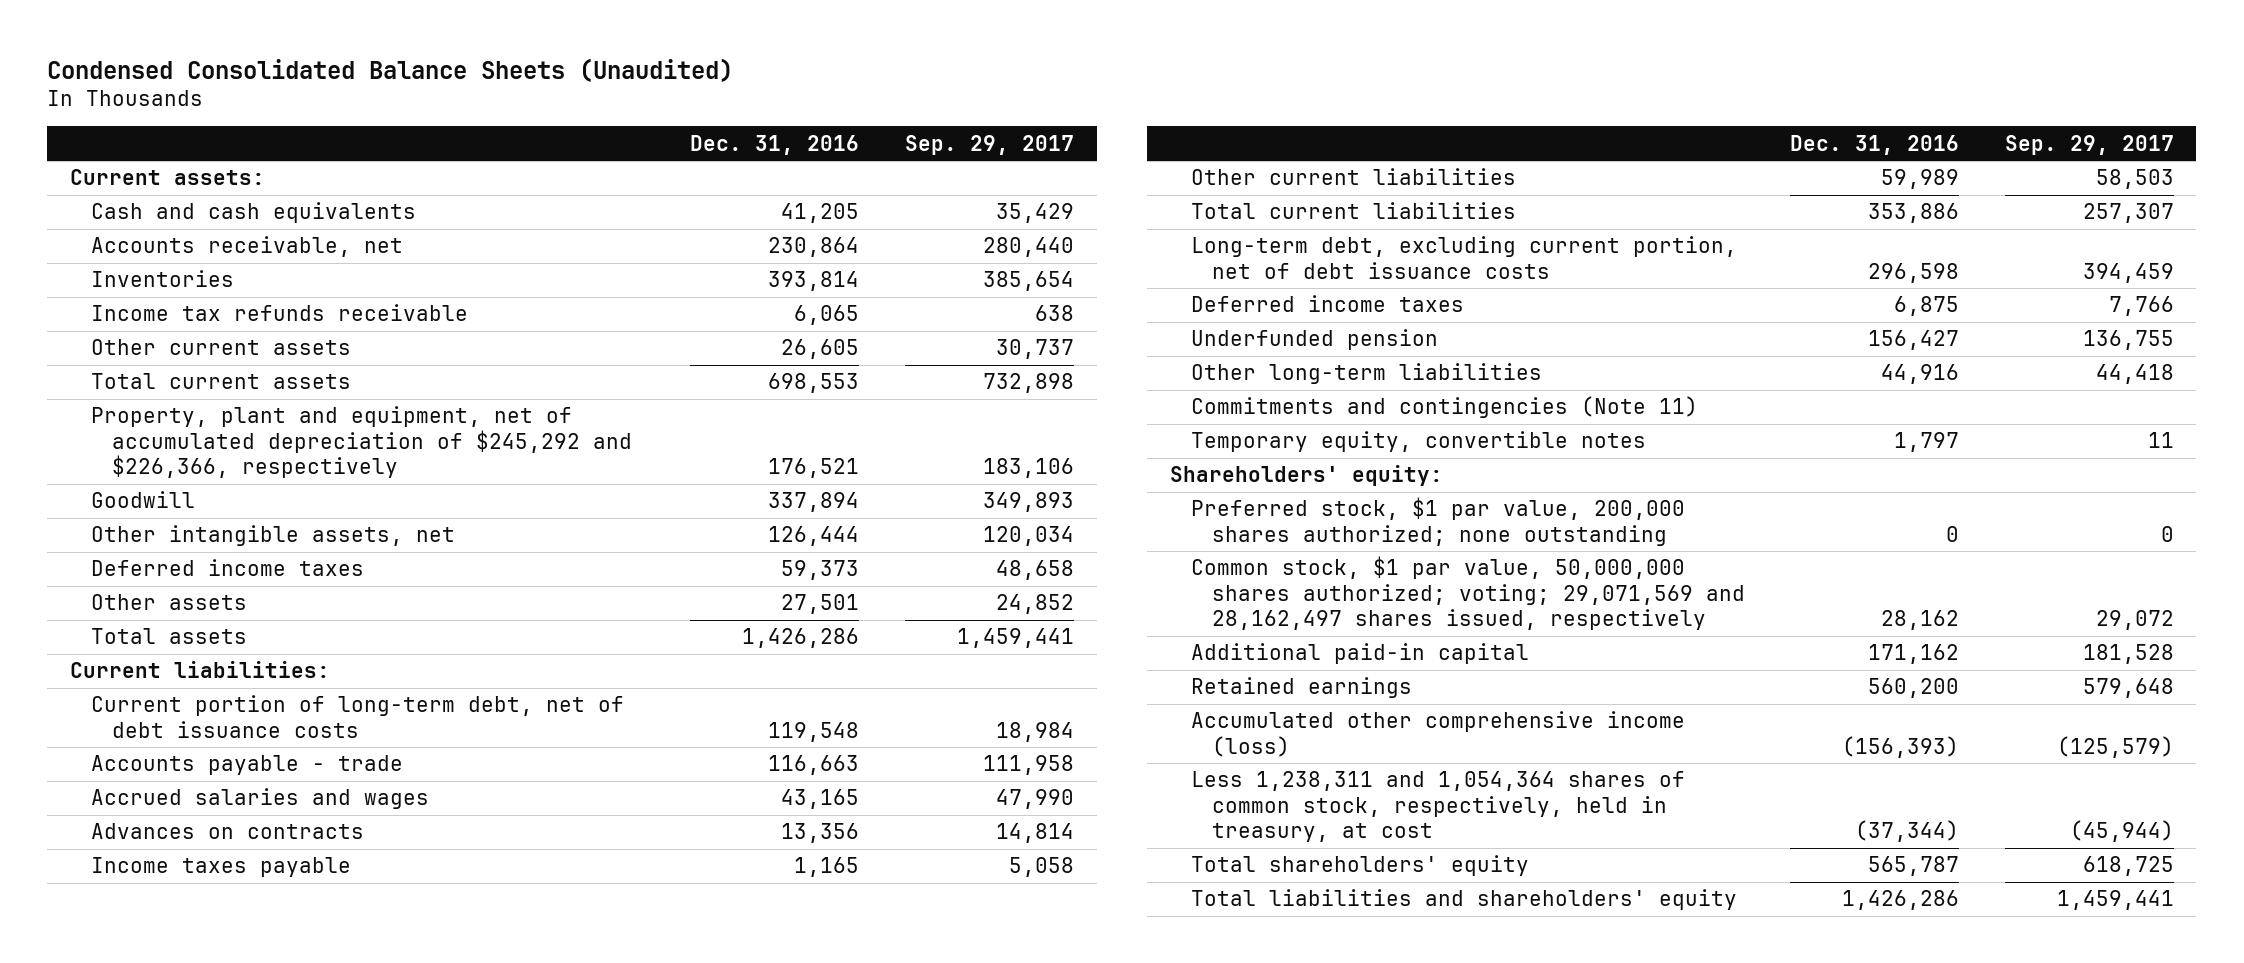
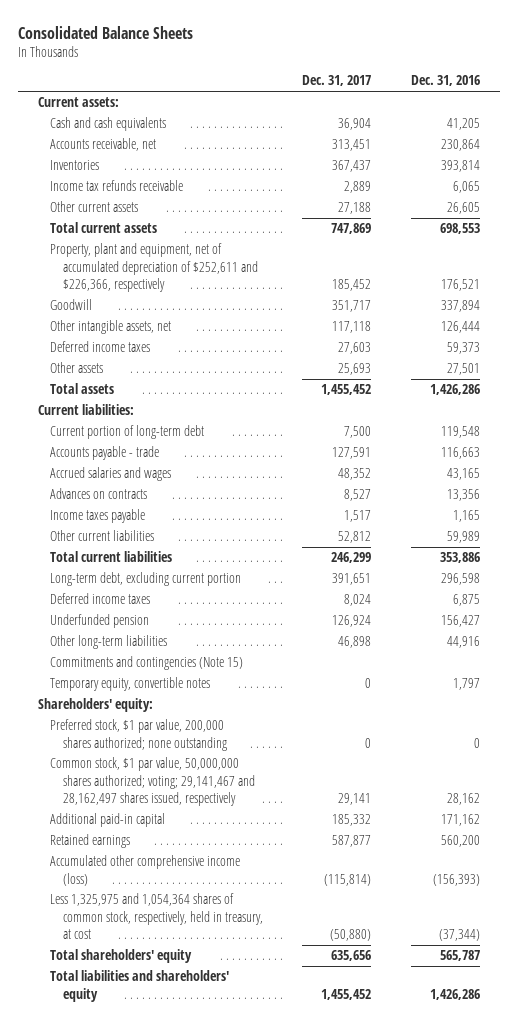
- Condensed Consolidated Balance Sheets (Unaudited)
+ Consolidated Balance Sheets
- | Dec. 31, 2016 | Sep. 29, 2017
+ | Dec. 31, 2017 | Dec. 31, 2016
- Property, plant and equipment, net of accumulated depreciation of $245,292 and $226,366, respectively | 176,521 | 183,106
+ Property, plant and equipment, net of accumulated depreciation of $252,611 and $226,366, respectively | 185,452 | 176,521
- Current portion of long-term debt, net of debt issuance costs | 119,548 | 18,984
+ Current portion of long-term debt | 7,500 | 119,548
- Long-term debt, excluding current portion, net of debt issuance costs | 296,598 | 394,459
+ Long-term debt, excluding current portion | 391,651 | 296,598
- Commitments and contingencies (Note 11)
+ Commitments and contingencies (Note 15)
- Common stock, $1 par value, 50,000,000 shares authorized; voting; 29,071,569 and 28,162,497 shares issued, respectively | 28,162 | 29,072
+ Common stock, $1 par value, 50,000,000 shares authorized; voting; 29,141,467 and 28,162,497 shares issued, respectively | 29,141 | 28,162
- Less 1,238,311 and 1,054,364 shares of common stock, respectively, held in treasury, at cost | (37,344) | (45,944)
+ Less 1,325,975 and 1,054,364 shares of common stock, respectively, held in treasury, at cost | (50,880) | (37,344)

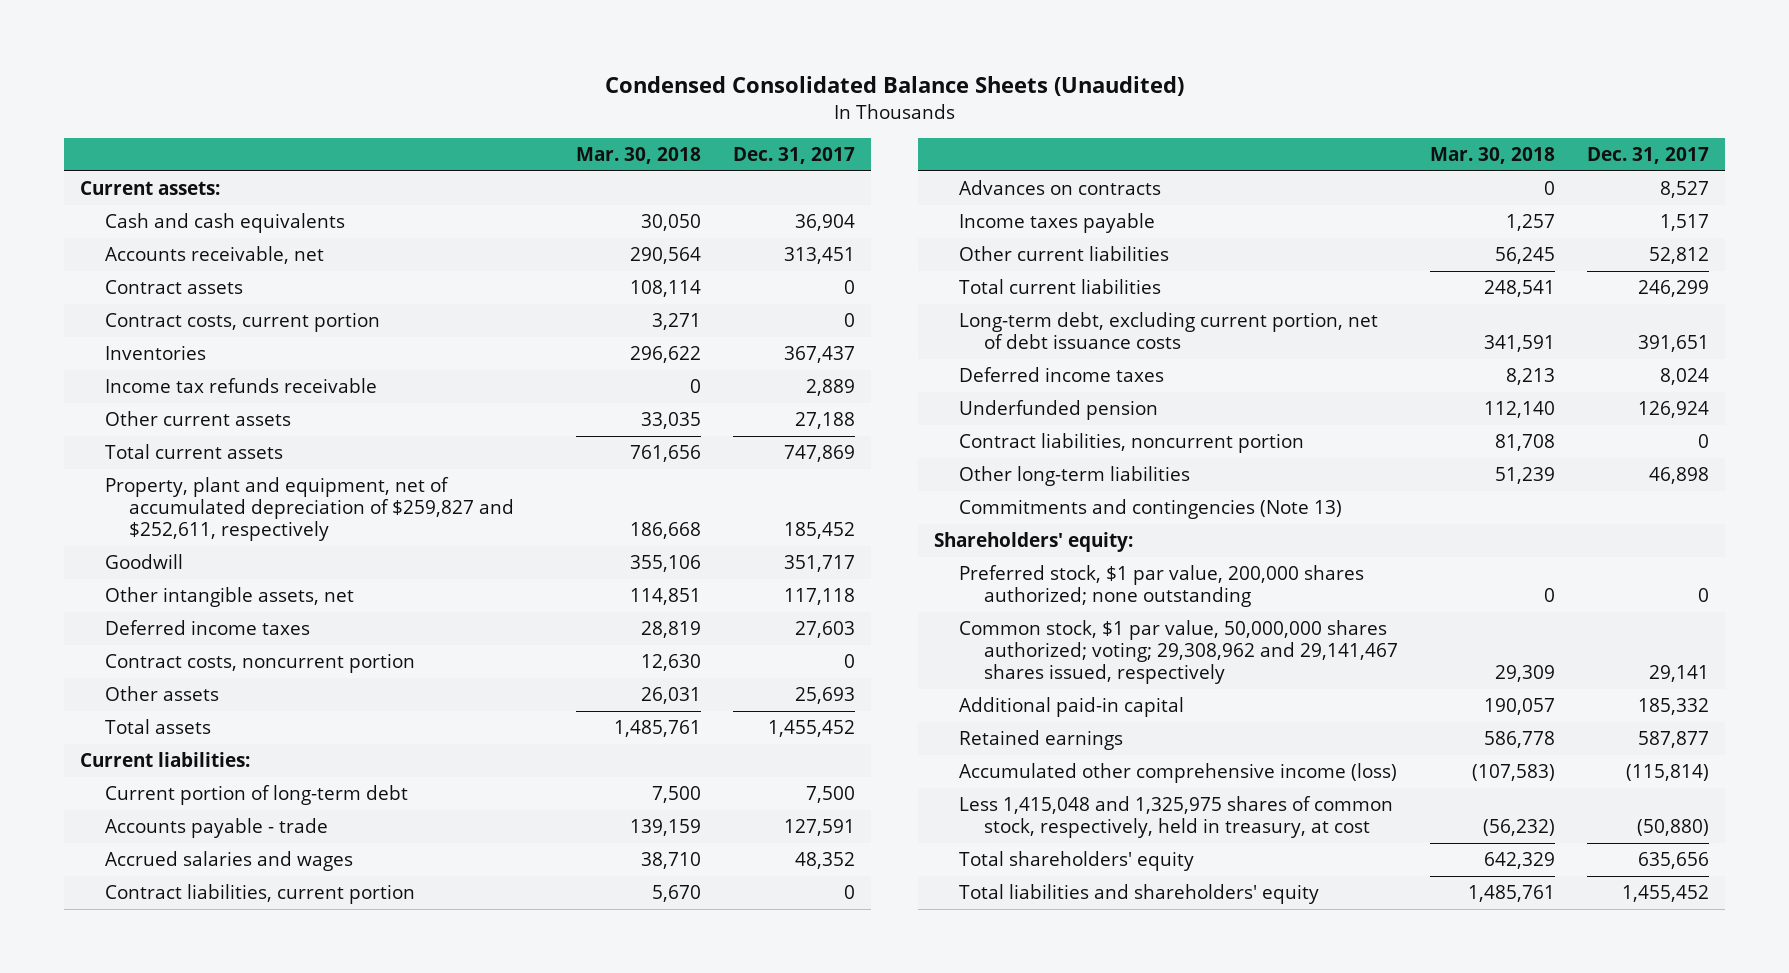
- Consolidated Balance Sheets
+ Condensed Consolidated Balance Sheets (Unaudited)
- | Dec. 31, 2017 | Dec. 31, 2016
+ | Mar. 30, 2018 | Dec. 31, 2017
+ Contract assets | 108,114 | 0
+ Contract costs, current portion | 3,271 | 0
- Property, plant and equipment, net of accumulated depreciation of $252,611 and $226,366, respectively | 185,452 | 176,521
+ Property, plant and equipment, net of accumulated depreciation of $259,827 and $252,611, respectively | 186,668 | 185,452
+ Contract costs, noncurrent portion | 12,630 | 0
+ Contract liabilities, current portion | 5,670 | 0
- Long-term debt, excluding current portion | 391,651 | 296,598
+ Long-term debt, excluding current portion, net of debt issuance costs | 341,591 | 391,651
+ Contract liabilities, noncurrent portion | 81,708 | 0
- Commitments and contingencies (Note 15)
- Temporary equity, convertible notes | 0 | 1,797
+ Commitments and contingencies (Note 13)
- Common stock, $1 par value, 50,000,000 shares authorized; voting; 29,141,467 and 28,162,497 shares issued, respectively | 29,141 | 28,162
+ Common stock, $1 par value, 50,000,000 shares authorized; voting; 29,308,962 and 29,141,467 shares issued, respectively | 29,309 | 29,141
- Less 1,325,975 and 1,054,364 shares of common stock, respectively, held in treasury, at cost | (50,880) | (37,344)
+ Less 1,415,048 and 1,325,975 shares of common stock, respectively, held in treasury, at cost | (56,232) | (50,880)

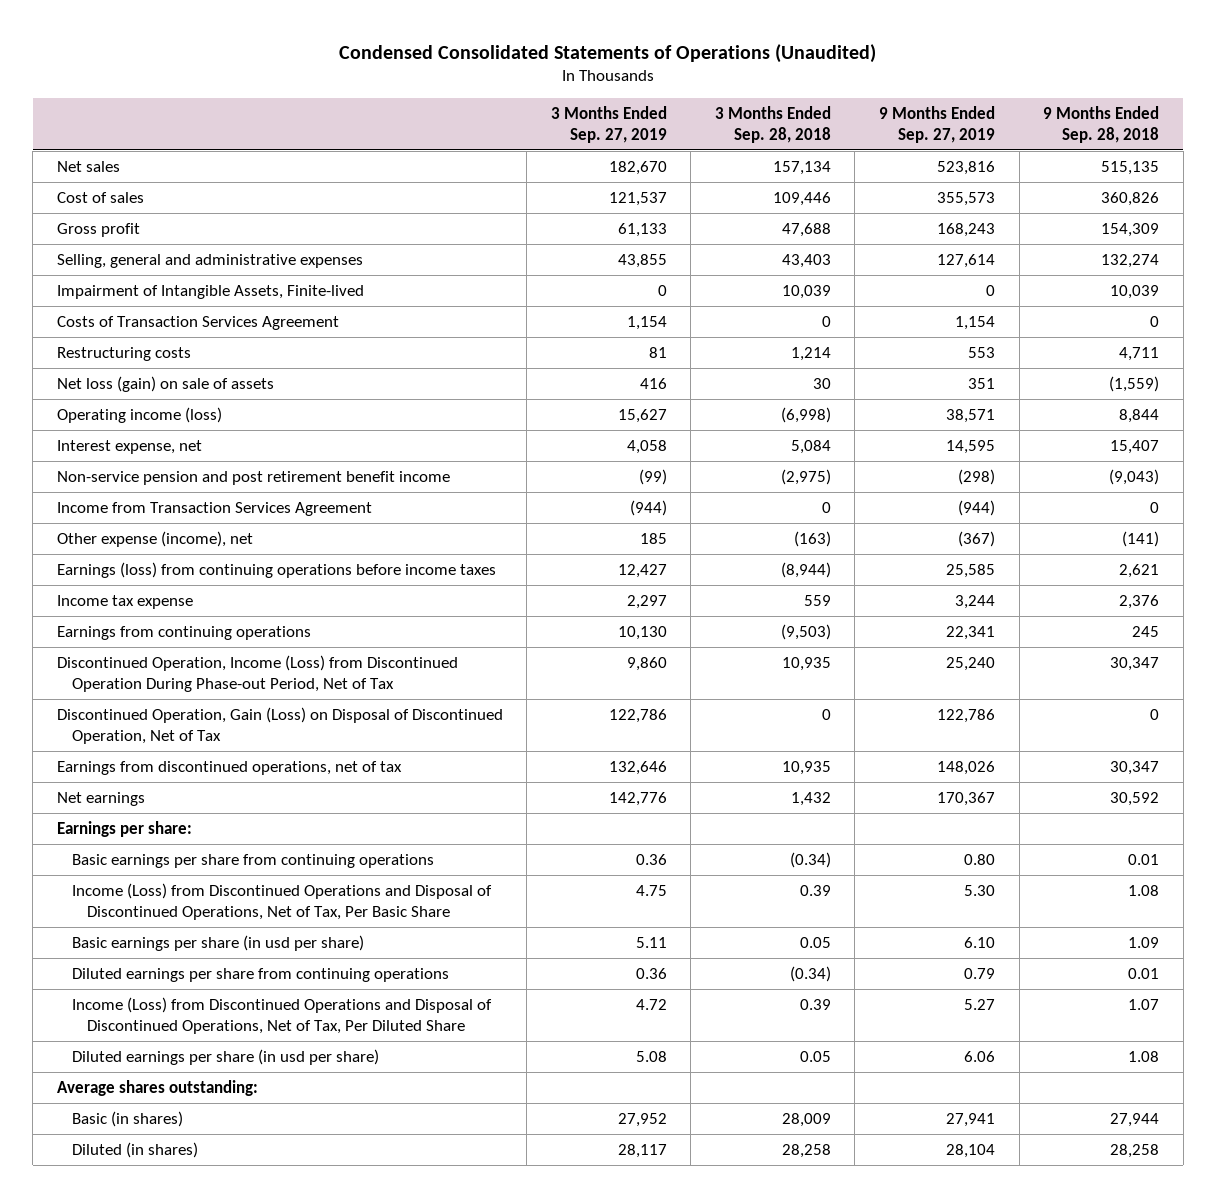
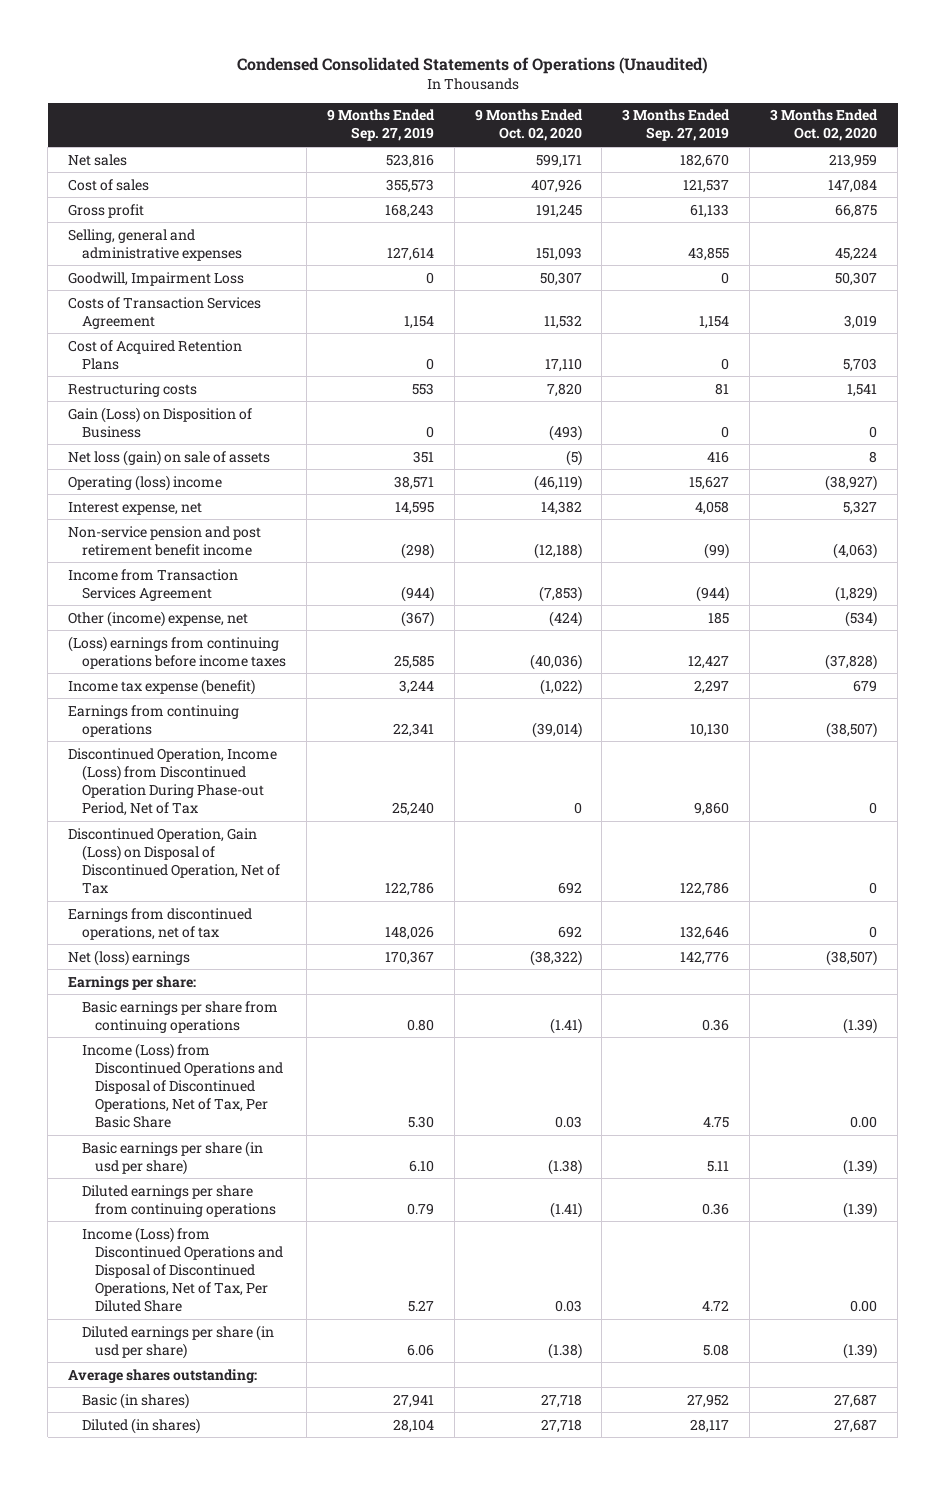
- | 3 Months Ended Sep. 27, 2019 | 3 Months Ended Sep. 28, 2018 | 9 Months Ended Sep. 27, 2019 | 9 Months Ended Sep. 28, 2018
+ | 9 Months Ended Sep. 27, 2019 | 9 Months Ended Oct. 02, 2020 | 3 Months Ended Sep. 27, 2019 | 3 Months Ended Oct. 02, 2020
- Impairment of Intangible Assets, Finite-lived | 0 | 10,039 | 0 | 10,039
+ Goodwill, Impairment Loss | 0 | 50,307 | 0 | 50,307
+ Cost of Acquired Retention Plans | 0 | 17,110 | 0 | 5,703
+ Gain (Loss) on Disposition of Business | 0 | (493) | 0 | 0
- Operating income (loss) | 15,627 | (6,998) | 38,571 | 8,844
+ Operating (loss) income | 38,571 | (46,119) | 15,627 | (38,927)
- Other expense (income), net | 185 | (163) | (367) | (141)
- Earnings (loss) from continuing operations before income taxes | 12,427 | (8,944) | 25,585 | 2,621
- Income tax expense | 2,297 | 559 | 3,244 | 2,376
+ Other (income) expense, net | (367) | (424) | 185 | (534)
+ (Loss) earnings from continuing operations before income taxes | 25,585 | (40,036) | 12,427 | (37,828)
+ Income tax expense (benefit) | 3,244 | (1,022) | 2,297 | 679
- Net earnings | 142,776 | 1,432 | 170,367 | 30,592
+ Net (loss) earnings | 170,367 | (38,322) | 142,776 | (38,507)

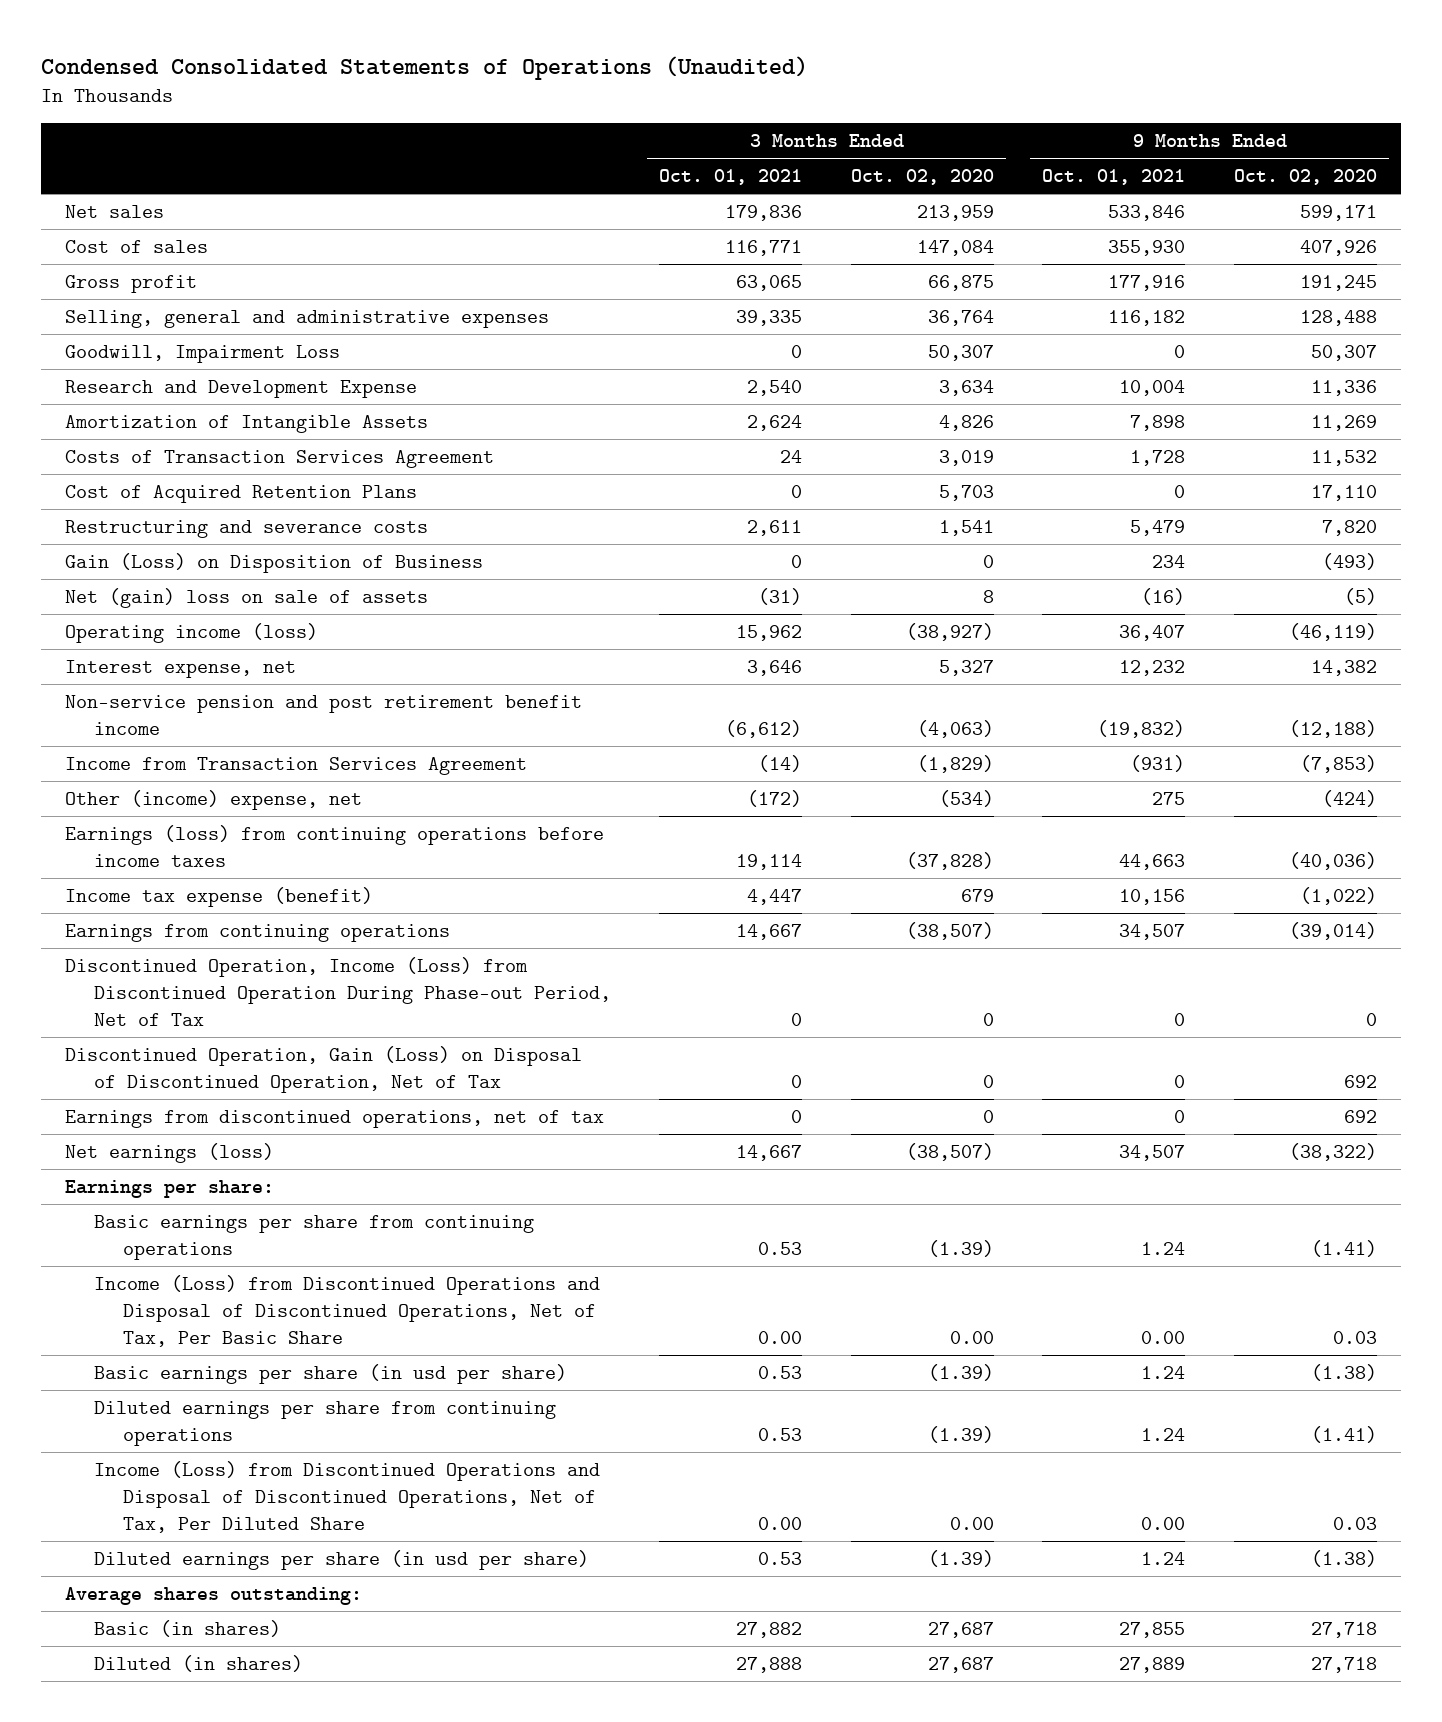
- | 9 Months Ended Sep. 27, 2019 | 9 Months Ended Oct. 02, 2020 | 3 Months Ended Sep. 27, 2019 | 3 Months Ended Oct. 02, 2020
+ | 3 Months Ended Oct. 01, 2021 | 3 Months Ended Oct. 02, 2020 | 9 Months Ended Oct. 01, 2021 | 9 Months Ended Oct. 02, 2020
- Selling, general and administrative expenses | 127,614 | 151,093 | 43,855 | 45,224
+ Selling, general and administrative expenses | 39,335 | 36,764 | 116,182 | 128,488
+ Research and Development Expense | 2,540 | 3,634 | 10,004 | 11,336
+ Amortization of Intangible Assets | 2,624 | 4,826 | 7,898 | 11,269
- Restructuring costs | 553 | 7,820 | 81 | 1,541
+ Restructuring and severance costs | 2,611 | 1,541 | 5,479 | 7,820
- Net loss (gain) on sale of assets | 351 | (5) | 416 | 8
- Operating (loss) income | 38,571 | (46,119) | 15,627 | (38,927)
+ Net (gain) loss on sale of assets | (31) | 8 | (16) | (5)
+ Operating income (loss) | 15,962 | (38,927) | 36,407 | (46,119)
- (Loss) earnings from continuing operations before income taxes | 25,585 | (40,036) | 12,427 | (37,828)
+ Earnings (loss) from continuing operations before income taxes | 19,114 | (37,828) | 44,663 | (40,036)
- Net (loss) earnings | 170,367 | (38,322) | 142,776 | (38,507)
+ Net earnings (loss) | 14,667 | (38,507) | 34,507 | (38,322)

